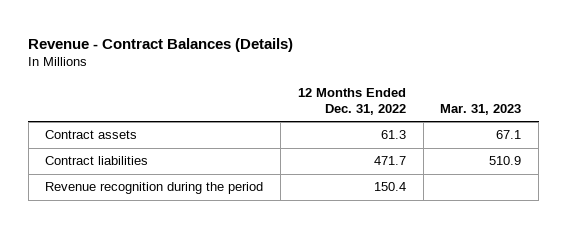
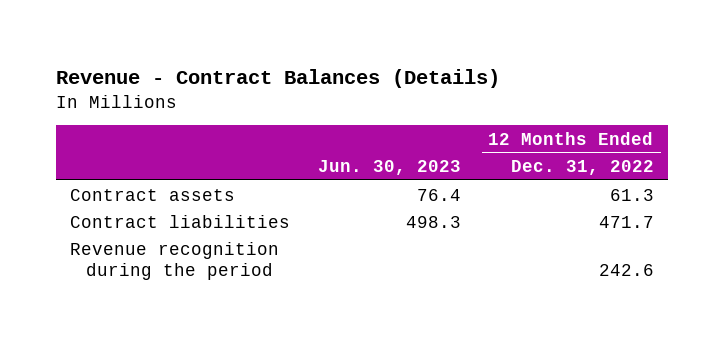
- | 12 Months Ended Dec. 31, 2022 | Mar. 31, 2023
+ | Jun. 30, 2023 | 12 Months Ended Dec. 31, 2022
- Revenue recognition during the period | 150.4 |
+ Revenue recognition during the period | | 242.6

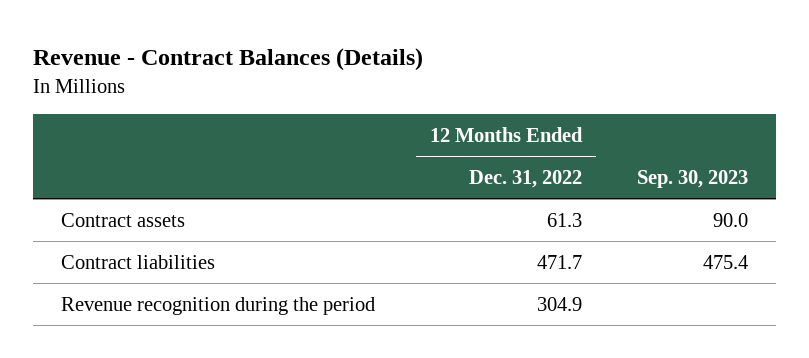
- | Jun. 30, 2023 | 12 Months Ended Dec. 31, 2022
+ | 12 Months Ended Dec. 31, 2022 | Sep. 30, 2023
- Revenue recognition during the period | | 242.6
+ Revenue recognition during the period | 304.9 |

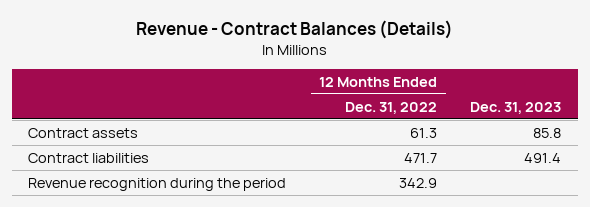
- | 12 Months Ended Dec. 31, 2022 | Sep. 30, 2023
+ | 12 Months Ended Dec. 31, 2022 | Dec. 31, 2023
- Revenue recognition during the period | 304.9 |
+ Revenue recognition during the period | 342.9 |

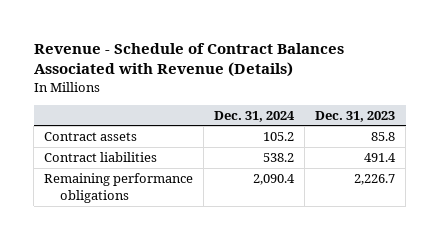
- Revenue - Contract Balances (Details)
+ Revenue - Schedule of Contract Balances Associated with Revenue (Details)
- | 12 Months Ended Dec. 31, 2022 | Dec. 31, 2023
+ | Dec. 31, 2024 | Dec. 31, 2023
- Revenue recognition during the period | 342.9 |
+ Remaining performance obligations | 2,090.4 | 2,226.7

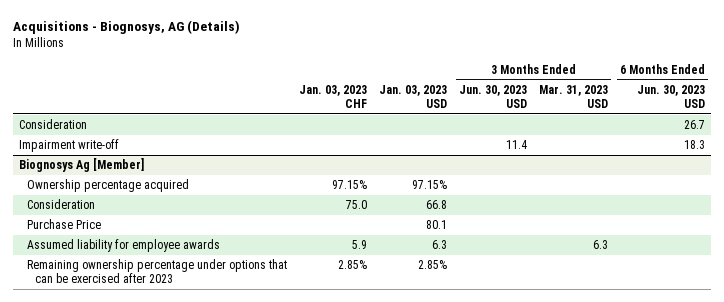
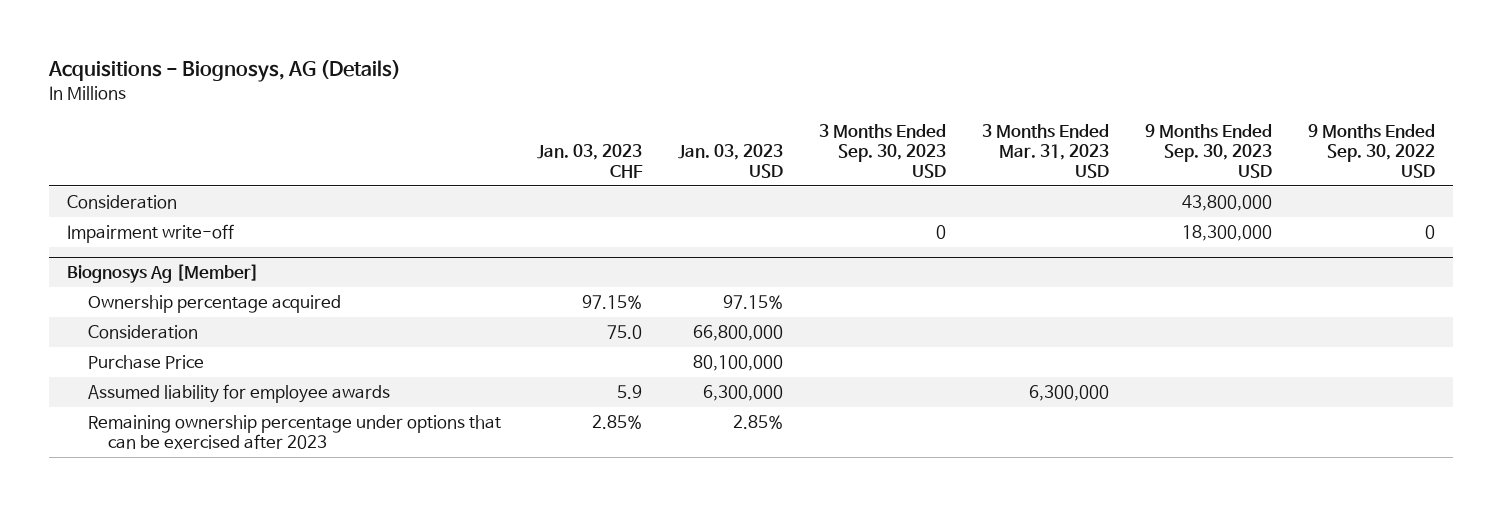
- | Jan. 03, 2023 CHF | Jan. 03, 2023 USD | 3 Months Ended Jun. 30, 2023 USD | 3 Months Ended Mar. 31, 2023 USD | 6 Months Ended Jun. 30, 2023 USD
+ | Jan. 03, 2023 CHF | Jan. 03, 2023 USD | 3 Months Ended Sep. 30, 2023 USD | 3 Months Ended Mar. 31, 2023 USD | 9 Months Ended Sep. 30, 2023 USD | 9 Months Ended Sep. 30, 2022 USD
@ Biognosys Ag [Member]
- Consideration | 75.0 | 66.8 | | |
- Purchase Price | | 80.1 | | |
- Assumed liability for employee awards | 5.9 | 6.3 | | 6.3 |
+ Consideration | 75.0 | 66,800,000 | | | |
+ Purchase Price | | 80,100,000 | | | |
+ Assumed liability for employee awards | 5.9 | 6,300,000 | | 6,300,000 | |

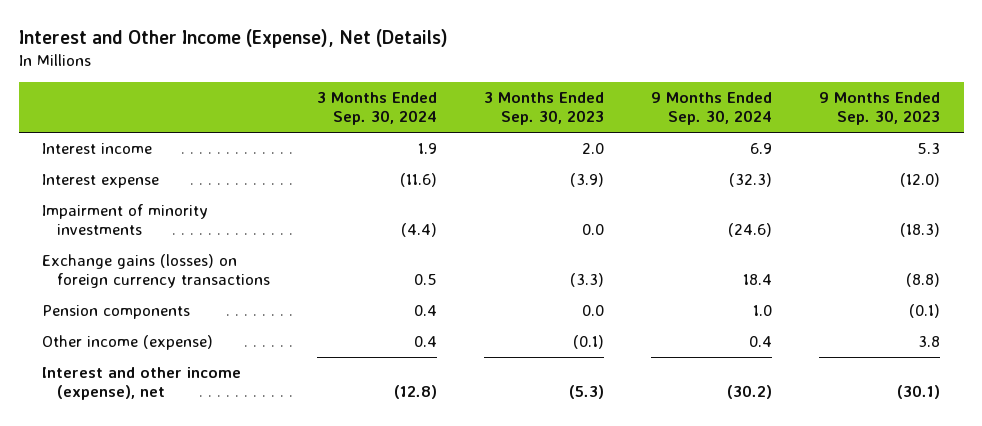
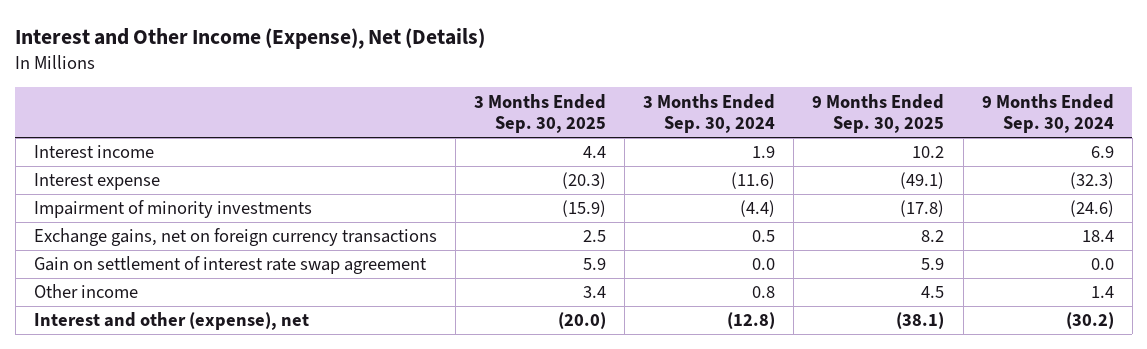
- | 3 Months Ended Sep. 30, 2024 | 3 Months Ended Sep. 30, 2023 | 9 Months Ended Sep. 30, 2024 | 9 Months Ended Sep. 30, 2023
+ | 3 Months Ended Sep. 30, 2025 | 3 Months Ended Sep. 30, 2024 | 9 Months Ended Sep. 30, 2025 | 9 Months Ended Sep. 30, 2024
- Exchange gains (losses) on foreign currency transactions | 0.5 | (3.3) | 18.4 | (8.8)
- Pension components | 0.4 | 0.0 | 1.0 | (0.1)
- Other income (expense) | 0.4 | (0.1) | 0.4 | 3.8
- Interest and other income (expense), net | (12.8) | (5.3) | (30.2) | (30.1)
+ Exchange gains, net on foreign currency transactions | 2.5 | 0.5 | 8.2 | 18.4
+ Gain on settlement of interest rate swap agreement | 5.9 | 0.0 | 5.9 | 0.0
+ Other income | 3.4 | 0.8 | 4.5 | 1.4
+ Interest and other (expense), net | (20.0) | (12.8) | (38.1) | (30.2)

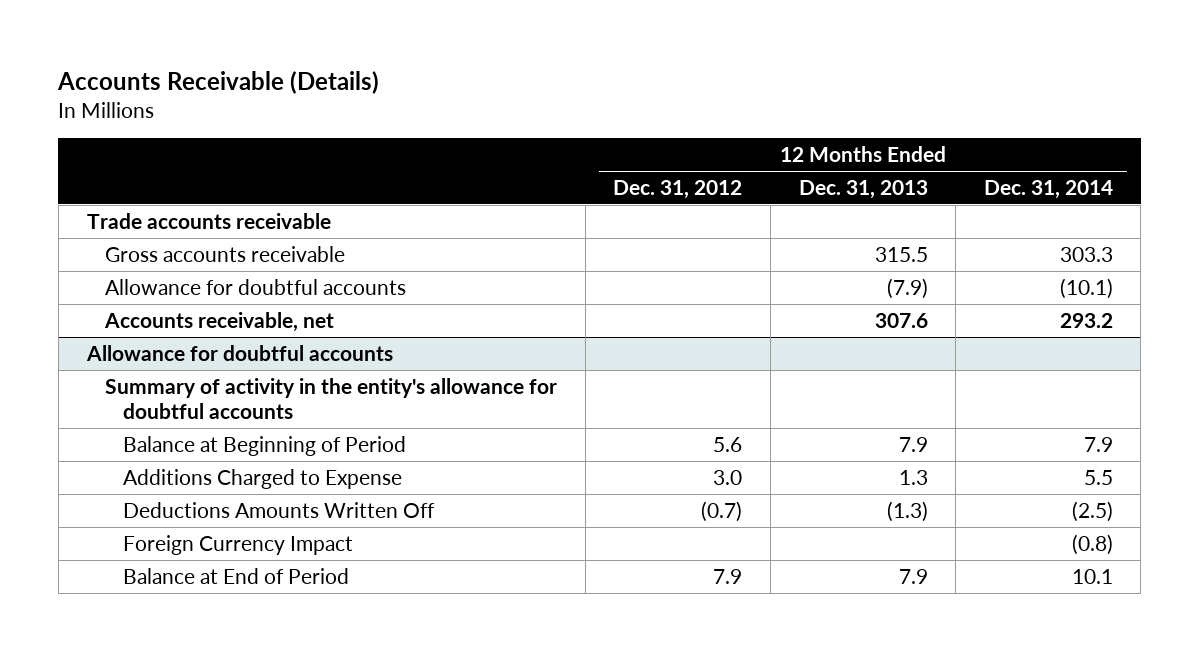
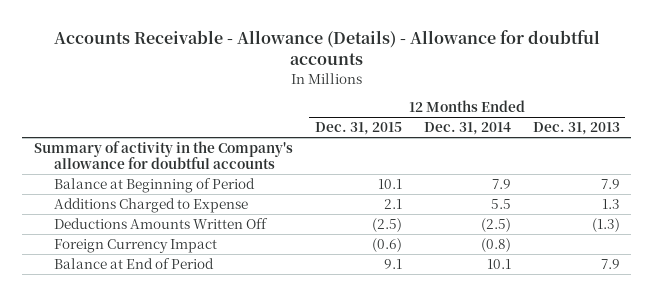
- Accounts Receivable (Details)
+ Accounts Receivable - Allowance (Details) - Allowance for doubtful accounts
- | 12 Months Ended Dec. 31, 2012 | 12 Months Ended Dec. 31, 2013 | 12 Months Ended Dec. 31, 2014
+ | 12 Months Ended Dec. 31, 2015 | 12 Months Ended Dec. 31, 2014 | 12 Months Ended Dec. 31, 2013
- Trade accounts receivable
- Gross accounts receivable | | 315.5 | 303.3
- Allowance for doubtful accounts | | (7.9) | (10.1)
- Accounts receivable, net | | 307.6 | 293.2
- Allowance for doubtful accounts
- Summary of activity in the entity's allowance for doubtful accounts
+ Summary of activity in the Company's allowance for doubtful accounts

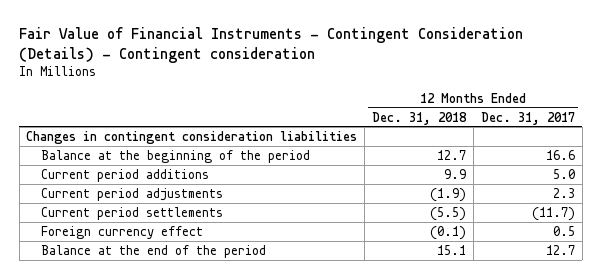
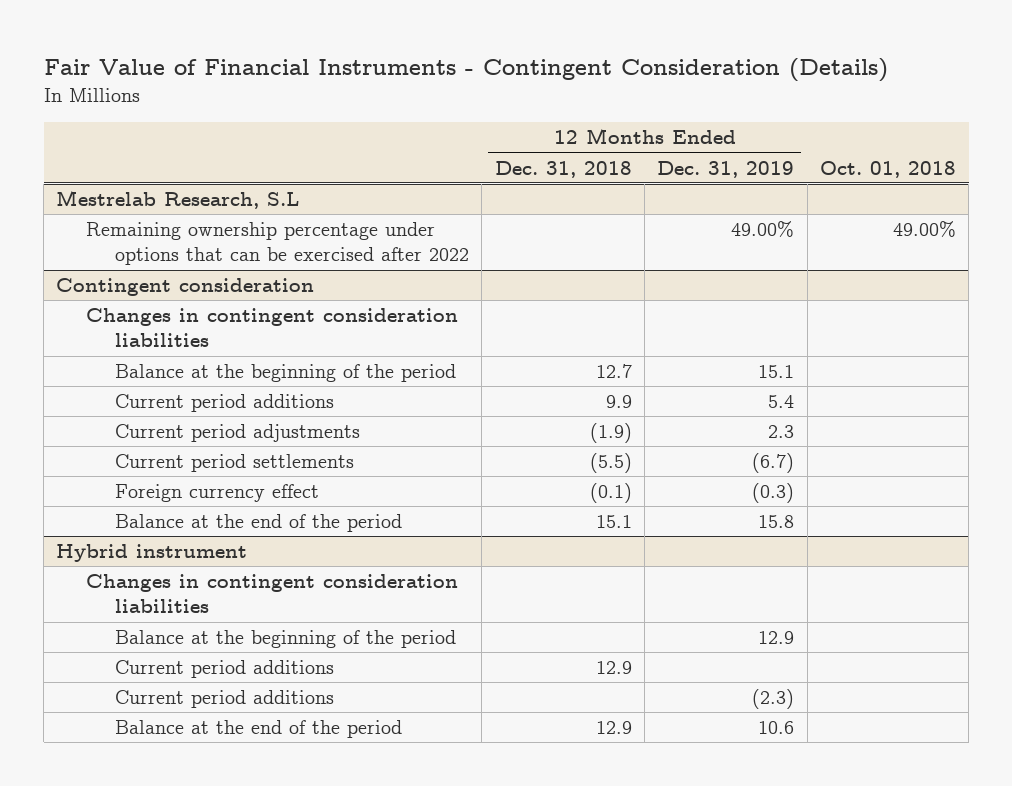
- Fair Value of Financial Instruments - Contingent Consideration (Details) - Contingent consideration
+ Fair Value of Financial Instruments - Contingent Consideration (Details)
- | 12 Months Ended Dec. 31, 2018 | 12 Months Ended Dec. 31, 2017
+ | 12 Months Ended Dec. 31, 2018 | 12 Months Ended Dec. 31, 2019 | Oct. 01, 2018
+ Mestrelab Research, S.L
+ Remaining ownership percentage under options that can be exercised after 2022 | | 49.00% | 49.00%
+ Contingent consideration
+ Hybrid instrument
+ Changes in contingent consideration liabilities
+ Balance at the beginning of the period | | 12.9 |
+ Current period additions | 12.9 | |
+ Current period additions | | (2.3) |
+ Balance at the end of the period | 12.9 | 10.6 |

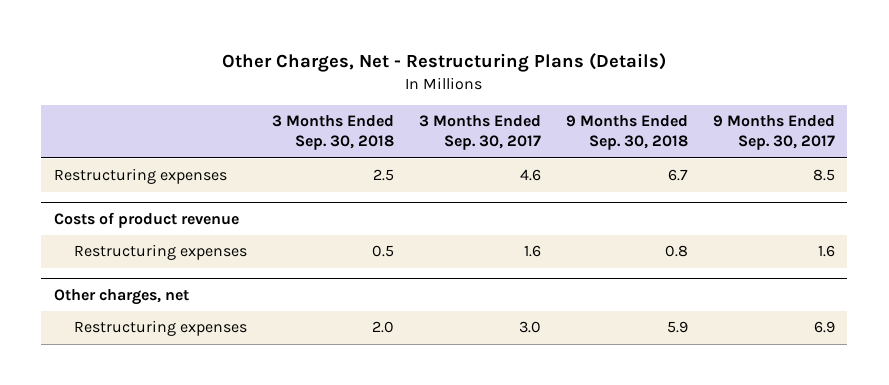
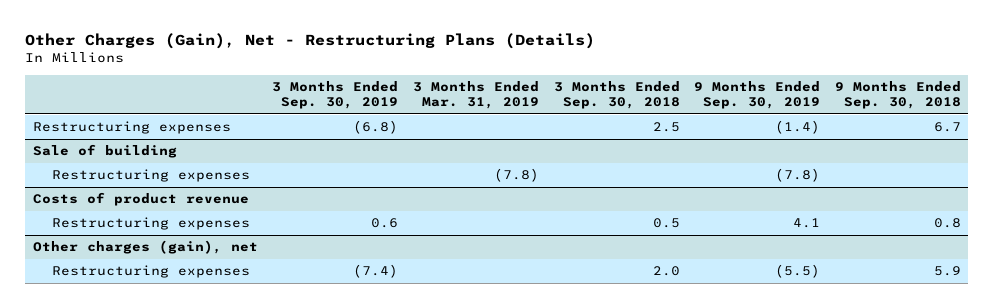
- Other Charges, Net - Restructuring Plans (Details)
+ Other Charges (Gain), Net - Restructuring Plans (Details)
- | 3 Months Ended Sep. 30, 2018 | 3 Months Ended Sep. 30, 2017 | 9 Months Ended Sep. 30, 2018 | 9 Months Ended Sep. 30, 2017
+ | 3 Months Ended Sep. 30, 2019 | 3 Months Ended Mar. 31, 2019 | 3 Months Ended Sep. 30, 2018 | 9 Months Ended Sep. 30, 2019 | 9 Months Ended Sep. 30, 2018
+ Sale of building
+ Restructuring expenses | | (7.8) | | (7.8) |
- Other charges, net
+ Other charges (gain), net

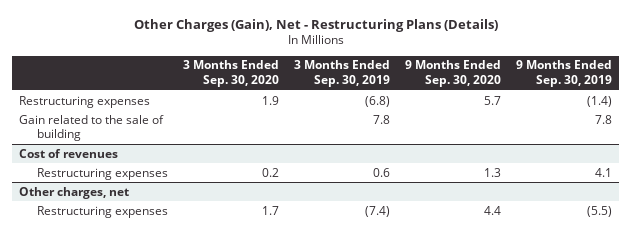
- | 3 Months Ended Sep. 30, 2019 | 3 Months Ended Mar. 31, 2019 | 3 Months Ended Sep. 30, 2018 | 9 Months Ended Sep. 30, 2019 | 9 Months Ended Sep. 30, 2018
+ | 3 Months Ended Sep. 30, 2020 | 3 Months Ended Sep. 30, 2019 | 9 Months Ended Sep. 30, 2020 | 9 Months Ended Sep. 30, 2019
- Sale of building
- Restructuring expenses | | (7.8) | | (7.8) |
- Costs of product revenue
+ Gain related to the sale of building | | 7.8 | | 7.8
+ Cost of revenues
- Other charges (gain), net
+ Other charges, net

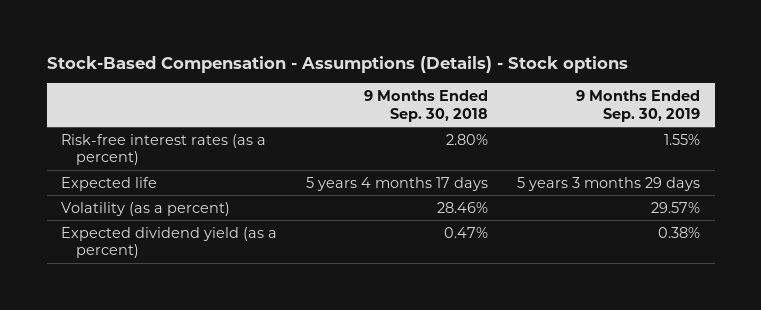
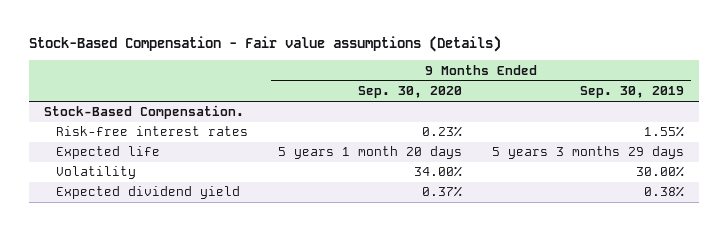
- Stock-Based Compensation - Assumptions (Details) - Stock options
+ Stock-Based Compensation - Fair value assumptions (Details)
- | 9 Months Ended Sep. 30, 2018 | 9 Months Ended Sep. 30, 2019
+ | 9 Months Ended Sep. 30, 2020 | 9 Months Ended Sep. 30, 2019
- Risk-free interest rates (as a percent) | 2.80% | 1.55%
+ Stock-Based Compensation.
+ Risk-free interest rates | 0.23% | 1.55%
- Volatility (as a percent) | 28.46% | 29.57%
- Expected dividend yield (as a percent) | 0.47% | 0.38%
+ Volatility | 34.00% | 30.00%
+ Expected dividend yield | 0.37% | 0.38%

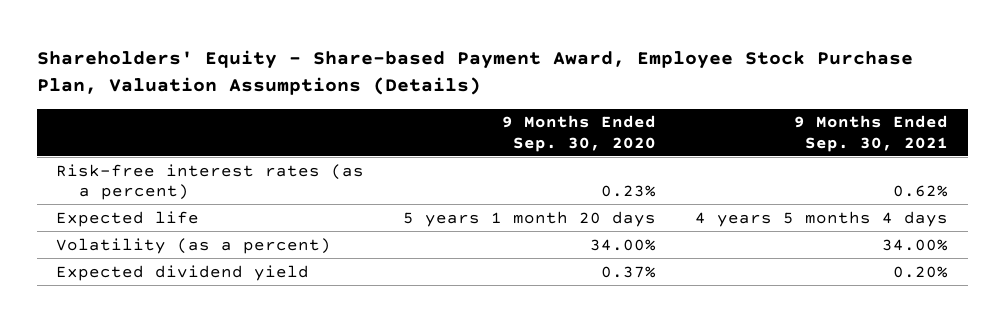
- Stock-Based Compensation - Fair value assumptions (Details)
+ Shareholders' Equity - Share-based Payment Award, Employee Stock Purchase Plan, Valuation Assumptions (Details)
- | 9 Months Ended Sep. 30, 2020 | 9 Months Ended Sep. 30, 2019
+ | 9 Months Ended Sep. 30, 2020 | 9 Months Ended Sep. 30, 2021
- Stock-Based Compensation.
- Risk-free interest rates | 0.23% | 1.55%
+ Risk-free interest rates (as a percent) | 0.23% | 0.62%
- Volatility | 34.00% | 30.00%
+ Volatility (as a percent) | 34.00% | 34.00%

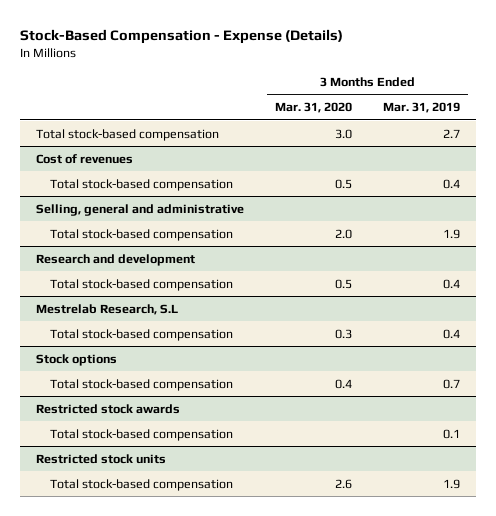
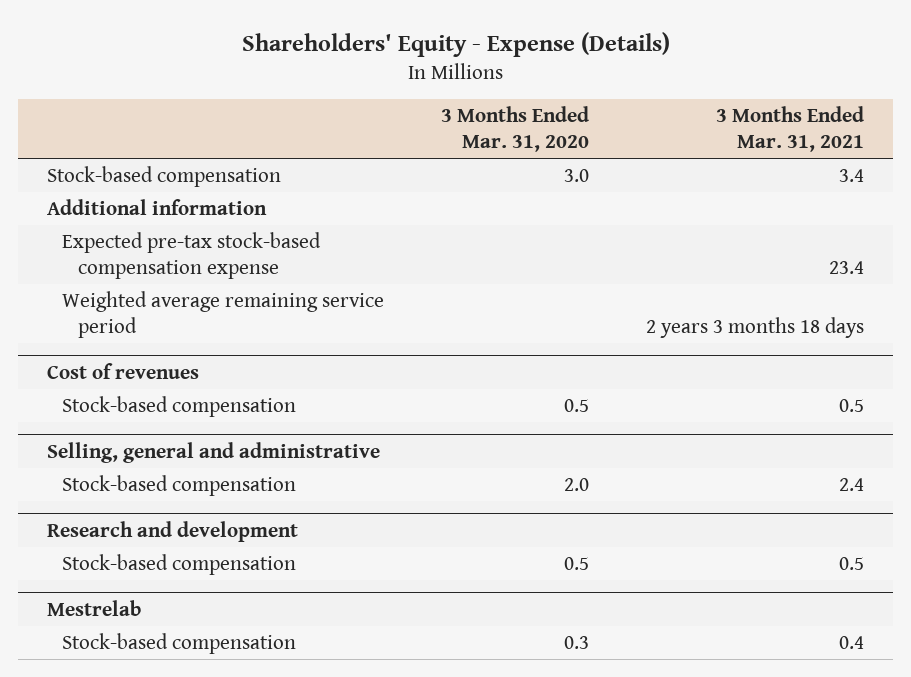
- Stock-Based Compensation - Expense (Details)
+ Shareholders' Equity - Expense (Details)
- | 3 Months Ended Mar. 31, 2020 | 3 Months Ended Mar. 31, 2019
+ | 3 Months Ended Mar. 31, 2020 | 3 Months Ended Mar. 31, 2021
- Total stock-based compensation | 3.0 | 2.7
+ Stock-based compensation | 3.0 | 3.4
+ Additional information
+ Expected pre-tax stock-based compensation expense | | 23.4
+ Weighted average remaining service period | | 2 years 3 months 18 days
@ Cost of revenues
- Total stock-based compensation | 0.5 | 0.4
+ Stock-based compensation | 0.5 | 0.5
@ Selling, general and administrative
- Total stock-based compensation | 2.0 | 1.9
+ Stock-based compensation | 2.0 | 2.4
@ Research and development
- Total stock-based compensation | 0.5 | 0.4
- Mestrelab Research, S.L
- Total stock-based compensation | 0.3 | 0.4
- Stock options
- Total stock-based compensation | 0.4 | 0.7
- Restricted stock awards
- Total stock-based compensation | | 0.1
- Restricted stock units
- Total stock-based compensation | 2.6 | 1.9
@ Research and development
+ Stock-based compensation | 0.5 | 0.5
+ Mestrelab
+ Stock-based compensation | 0.3 | 0.4

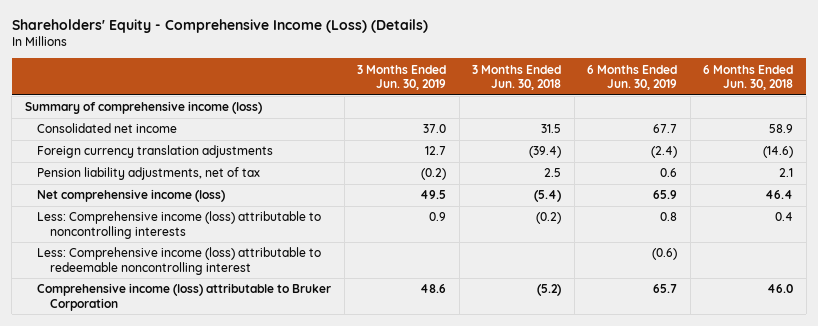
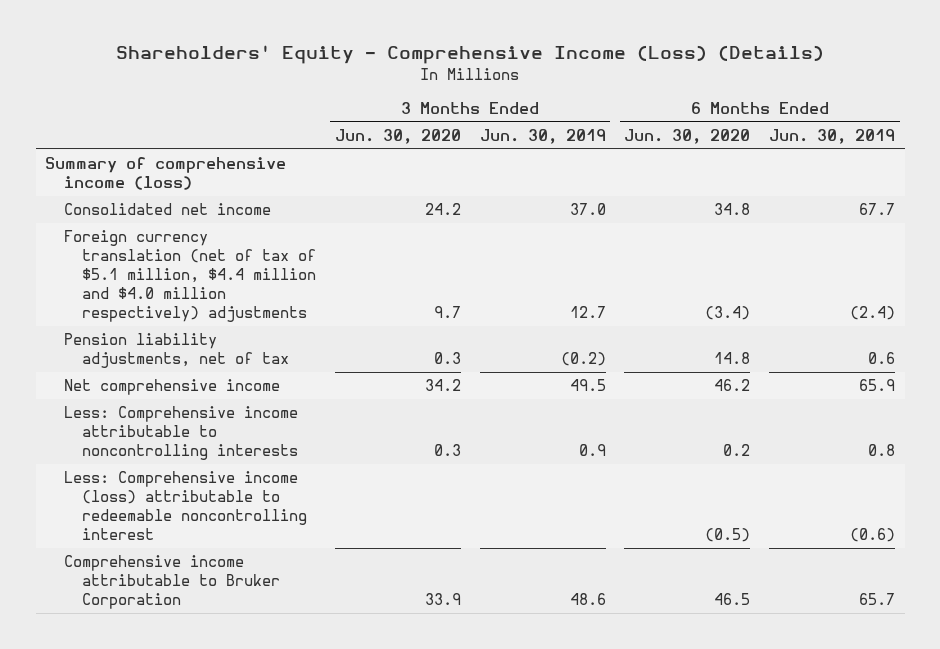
- | 3 Months Ended Jun. 30, 2019 | 3 Months Ended Jun. 30, 2018 | 6 Months Ended Jun. 30, 2019 | 6 Months Ended Jun. 30, 2018
+ | 3 Months Ended Jun. 30, 2020 | 3 Months Ended Jun. 30, 2019 | 6 Months Ended Jun. 30, 2020 | 6 Months Ended Jun. 30, 2019
- Foreign currency translation adjustments | 12.7 | (39.4) | (2.4) | (14.6)
+ Foreign currency translation (net of tax of $5.1 million, $4.4 million and $4.0 million respectively) adjustments | 9.7 | 12.7 | (3.4) | (2.4)
- Net comprehensive income (loss) | 49.5 | (5.4) | 65.9 | 46.4
- Less: Comprehensive income (loss) attributable to noncontrolling interests | 0.9 | (0.2) | 0.8 | 0.4
+ Net comprehensive income | 34.2 | 49.5 | 46.2 | 65.9
+ Less: Comprehensive income attributable to noncontrolling interests | 0.3 | 0.9 | 0.2 | 0.8
- Comprehensive income (loss) attributable to Bruker Corporation | 48.6 | (5.2) | 65.7 | 46.0
+ Comprehensive income attributable to Bruker Corporation | 33.9 | 48.6 | 46.5 | 65.7

